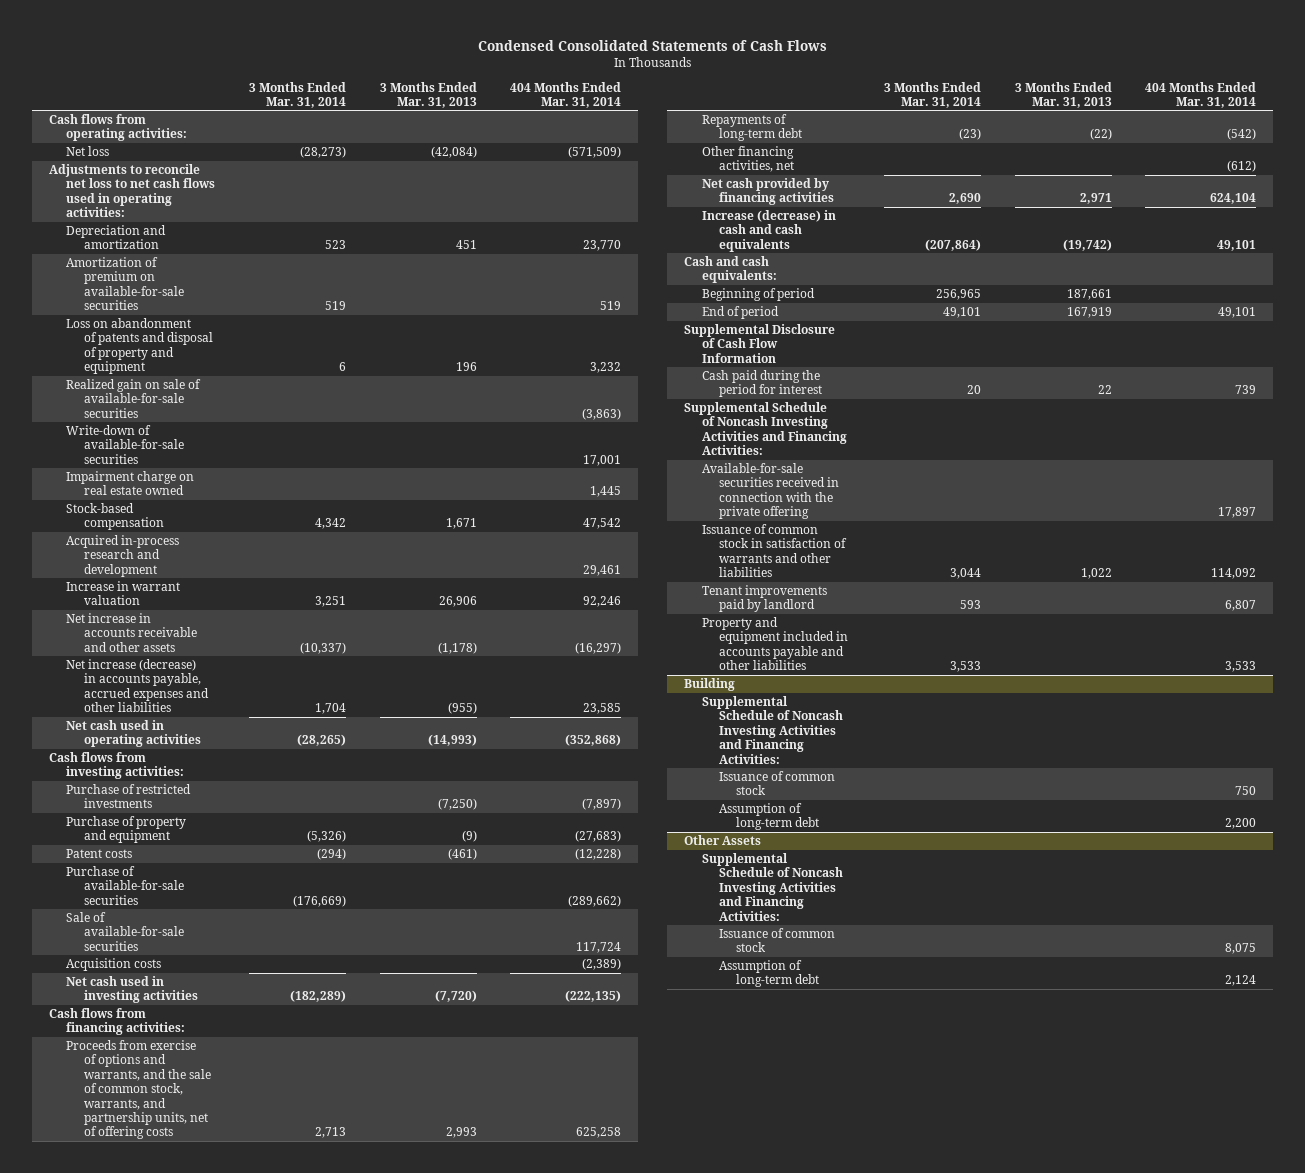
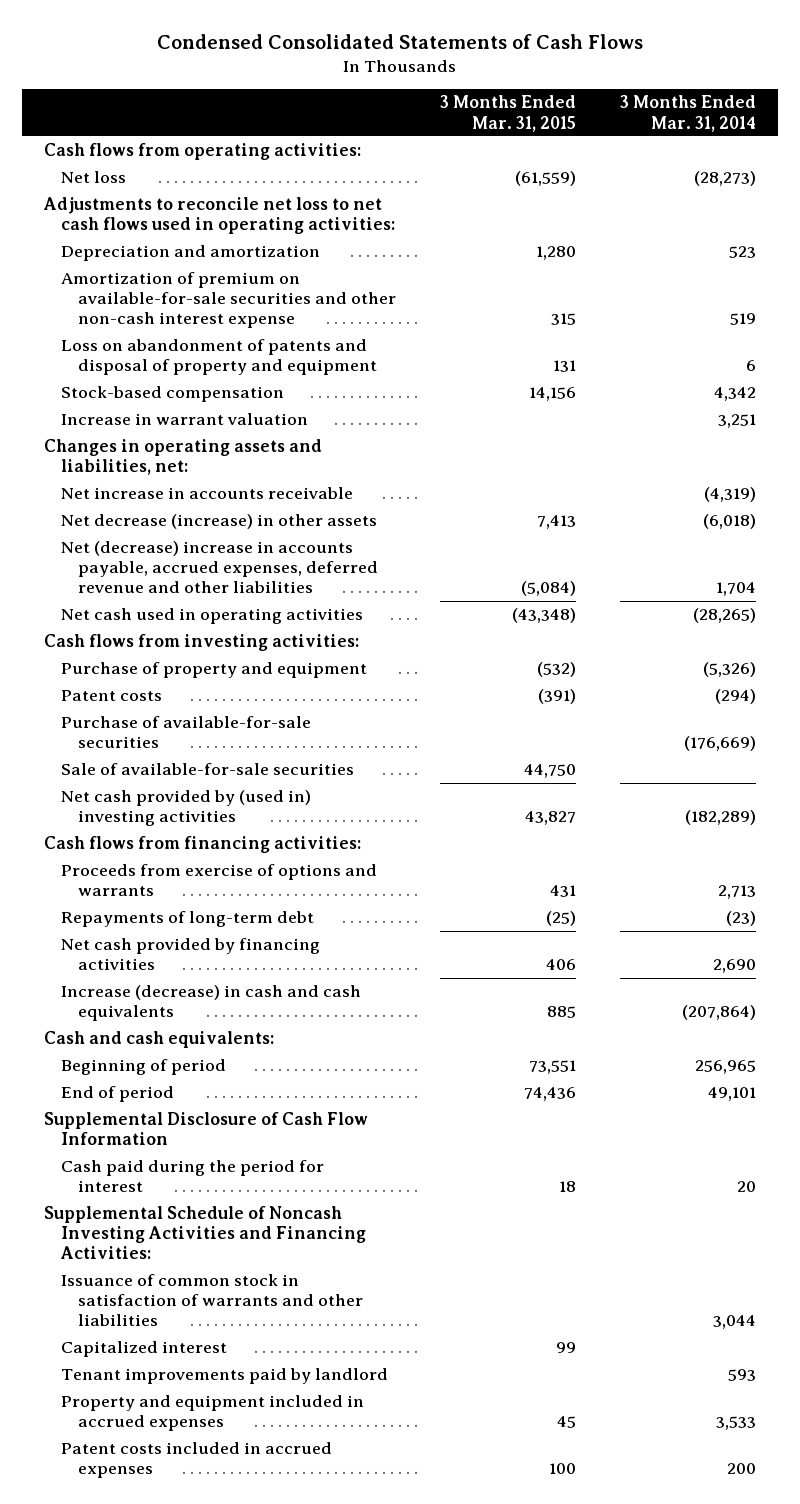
- | 3 Months Ended Mar. 31, 2014 | 3 Months Ended Mar. 31, 2013 | 404 Months Ended Mar. 31, 2014
+ | 3 Months Ended Mar. 31, 2015 | 3 Months Ended Mar. 31, 2014
- Amortization of premium on available-for-sale securities | 519 | | 519
+ Amortization of premium on available-for-sale securities and other non-cash interest expense | 315 | 519
- Realized gain on sale of available-for-sale securities | | | (3,863)
- Write-down of available-for-sale securities | | | 17,001
- Impairment charge on real estate owned | | | 1,445
- Acquired in-process research and development | | | 29,461
- Net increase in accounts receivable and other assets | (10,337) | (1,178) | (16,297)
- Net increase (decrease) in accounts payable, accrued expenses and other liabilities | 1,704 | (955) | 23,585
+ Changes in operating assets and liabilities, net:
+ Net increase in accounts receivable | | (4,319)
+ Net decrease (increase) in other assets | 7,413 | (6,018)
+ Net (decrease) increase in accounts payable, accrued expenses, deferred revenue and other liabilities | (5,084) | 1,704
- Purchase of restricted investments | | (7,250) | (7,897)
- Acquisition costs | | | (2,389)
- Net cash used in investing activities | (182,289) | (7,720) | (222,135)
+ Net cash provided by (used in) investing activities | 43,827 | (182,289)
- Proceeds from exercise of options and warrants, and the sale of common stock, warrants, and partnership units, net of offering costs | 2,713 | 2,993 | 625,258
+ Proceeds from exercise of options and warrants | 431 | 2,713
- Other financing activities, net | | | (612)
- Available-for-sale securities received in connection with the private offering | | | 17,897
+ Capitalized interest | 99 |
- Property and equipment included in accounts payable and other liabilities | 3,533 | | 3,533
- Building
- Supplemental Schedule of Noncash Investing Activities and Financing Activities:
- Issuance of common stock | | | 750
- Assumption of long-term debt | | | 2,200
- Other Assets
- Supplemental Schedule of Noncash Investing Activities and Financing Activities:
- Issuance of common stock | | | 8,075
- Assumption of long-term debt | | | 2,124
+ Property and equipment included in accrued expenses | 45 | 3,533
+ Patent costs included in accrued expenses | 100 | 200

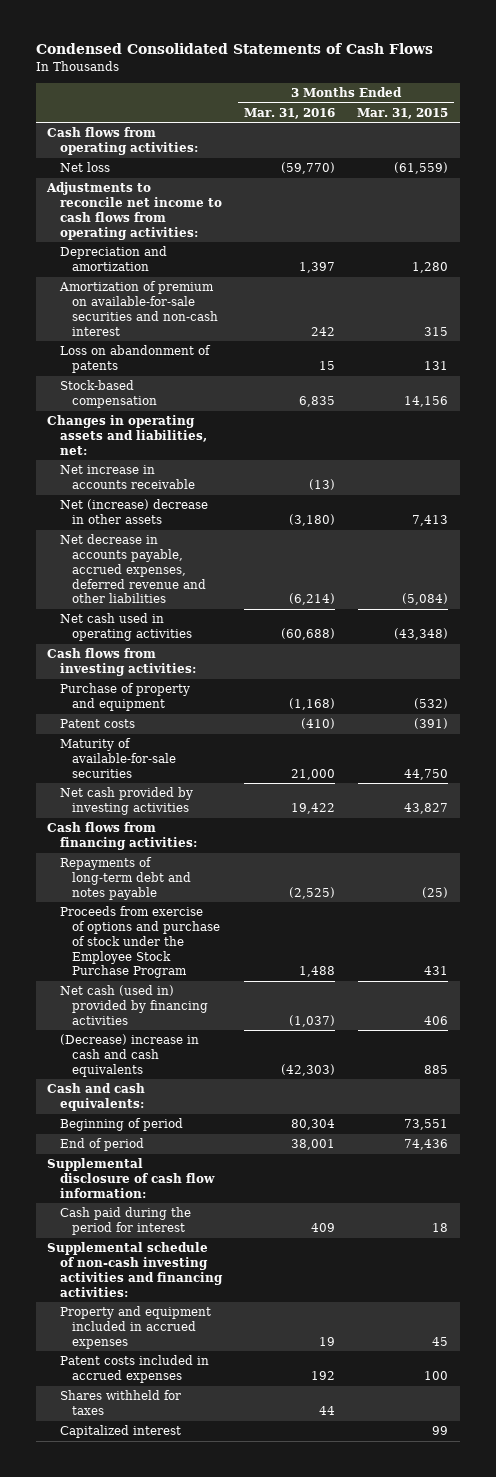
- | 3 Months Ended Mar. 31, 2015 | 3 Months Ended Mar. 31, 2014
+ | 3 Months Ended Mar. 31, 2016 | 3 Months Ended Mar. 31, 2015
- Adjustments to reconcile net loss to net cash flows used in operating activities:
+ Adjustments to reconcile net income to cash flows from operating activities:
- Amortization of premium on available-for-sale securities and other non-cash interest expense | 315 | 519
- Loss on abandonment of patents and disposal of property and equipment | 131 | 6
+ Amortization of premium on available-for-sale securities and non-cash interest | 242 | 315
+ Loss on abandonment of patents | 15 | 131
- Increase in warrant valuation | | 3,251
- Net decrease (increase) in other assets | 7,413 | (6,018)
- Net (decrease) increase in accounts payable, accrued expenses, deferred revenue and other liabilities | (5,084) | 1,704
+ Net (increase) decrease in other assets | (3,180) | 7,413
+ Net decrease in accounts payable, accrued expenses, deferred revenue and other liabilities | (6,214) | (5,084)
- Purchase of available-for-sale securities | | (176,669)
- Sale of available-for-sale securities | 44,750 |
- Net cash provided by (used in) investing activities | 43,827 | (182,289)
+ Maturity of available-for-sale securities | 21,000 | 44,750
+ Net cash provided by investing activities | 19,422 | 43,827
- Proceeds from exercise of options and warrants | 431 | 2,713
- Repayments of long-term debt | (25) | (23)
- Net cash provided by financing activities | 406 | 2,690
- Increase (decrease) in cash and cash equivalents | 885 | (207,864)
+ Repayments of long-term debt and notes payable | (2,525) | (25)
+ Proceeds from exercise of options and purchase of stock under the Employee Stock Purchase Program | 1,488 | 431
+ Net cash (used in) provided by financing activities | (1,037) | 406
+ (Decrease) increase in cash and cash equivalents | (42,303) | 885
- Supplemental Disclosure of Cash Flow Information
+ Supplemental disclosure of cash flow information:
- Supplemental Schedule of Noncash Investing Activities and Financing Activities:
- Issuance of common stock in satisfaction of warrants and other liabilities | | 3,044
- Tenant improvements paid by landlord | | 593
+ Supplemental schedule of non-cash investing activities and financing activities:
+ Shares withheld for taxes | 44 |
moved down: Capitalized interest | | 99

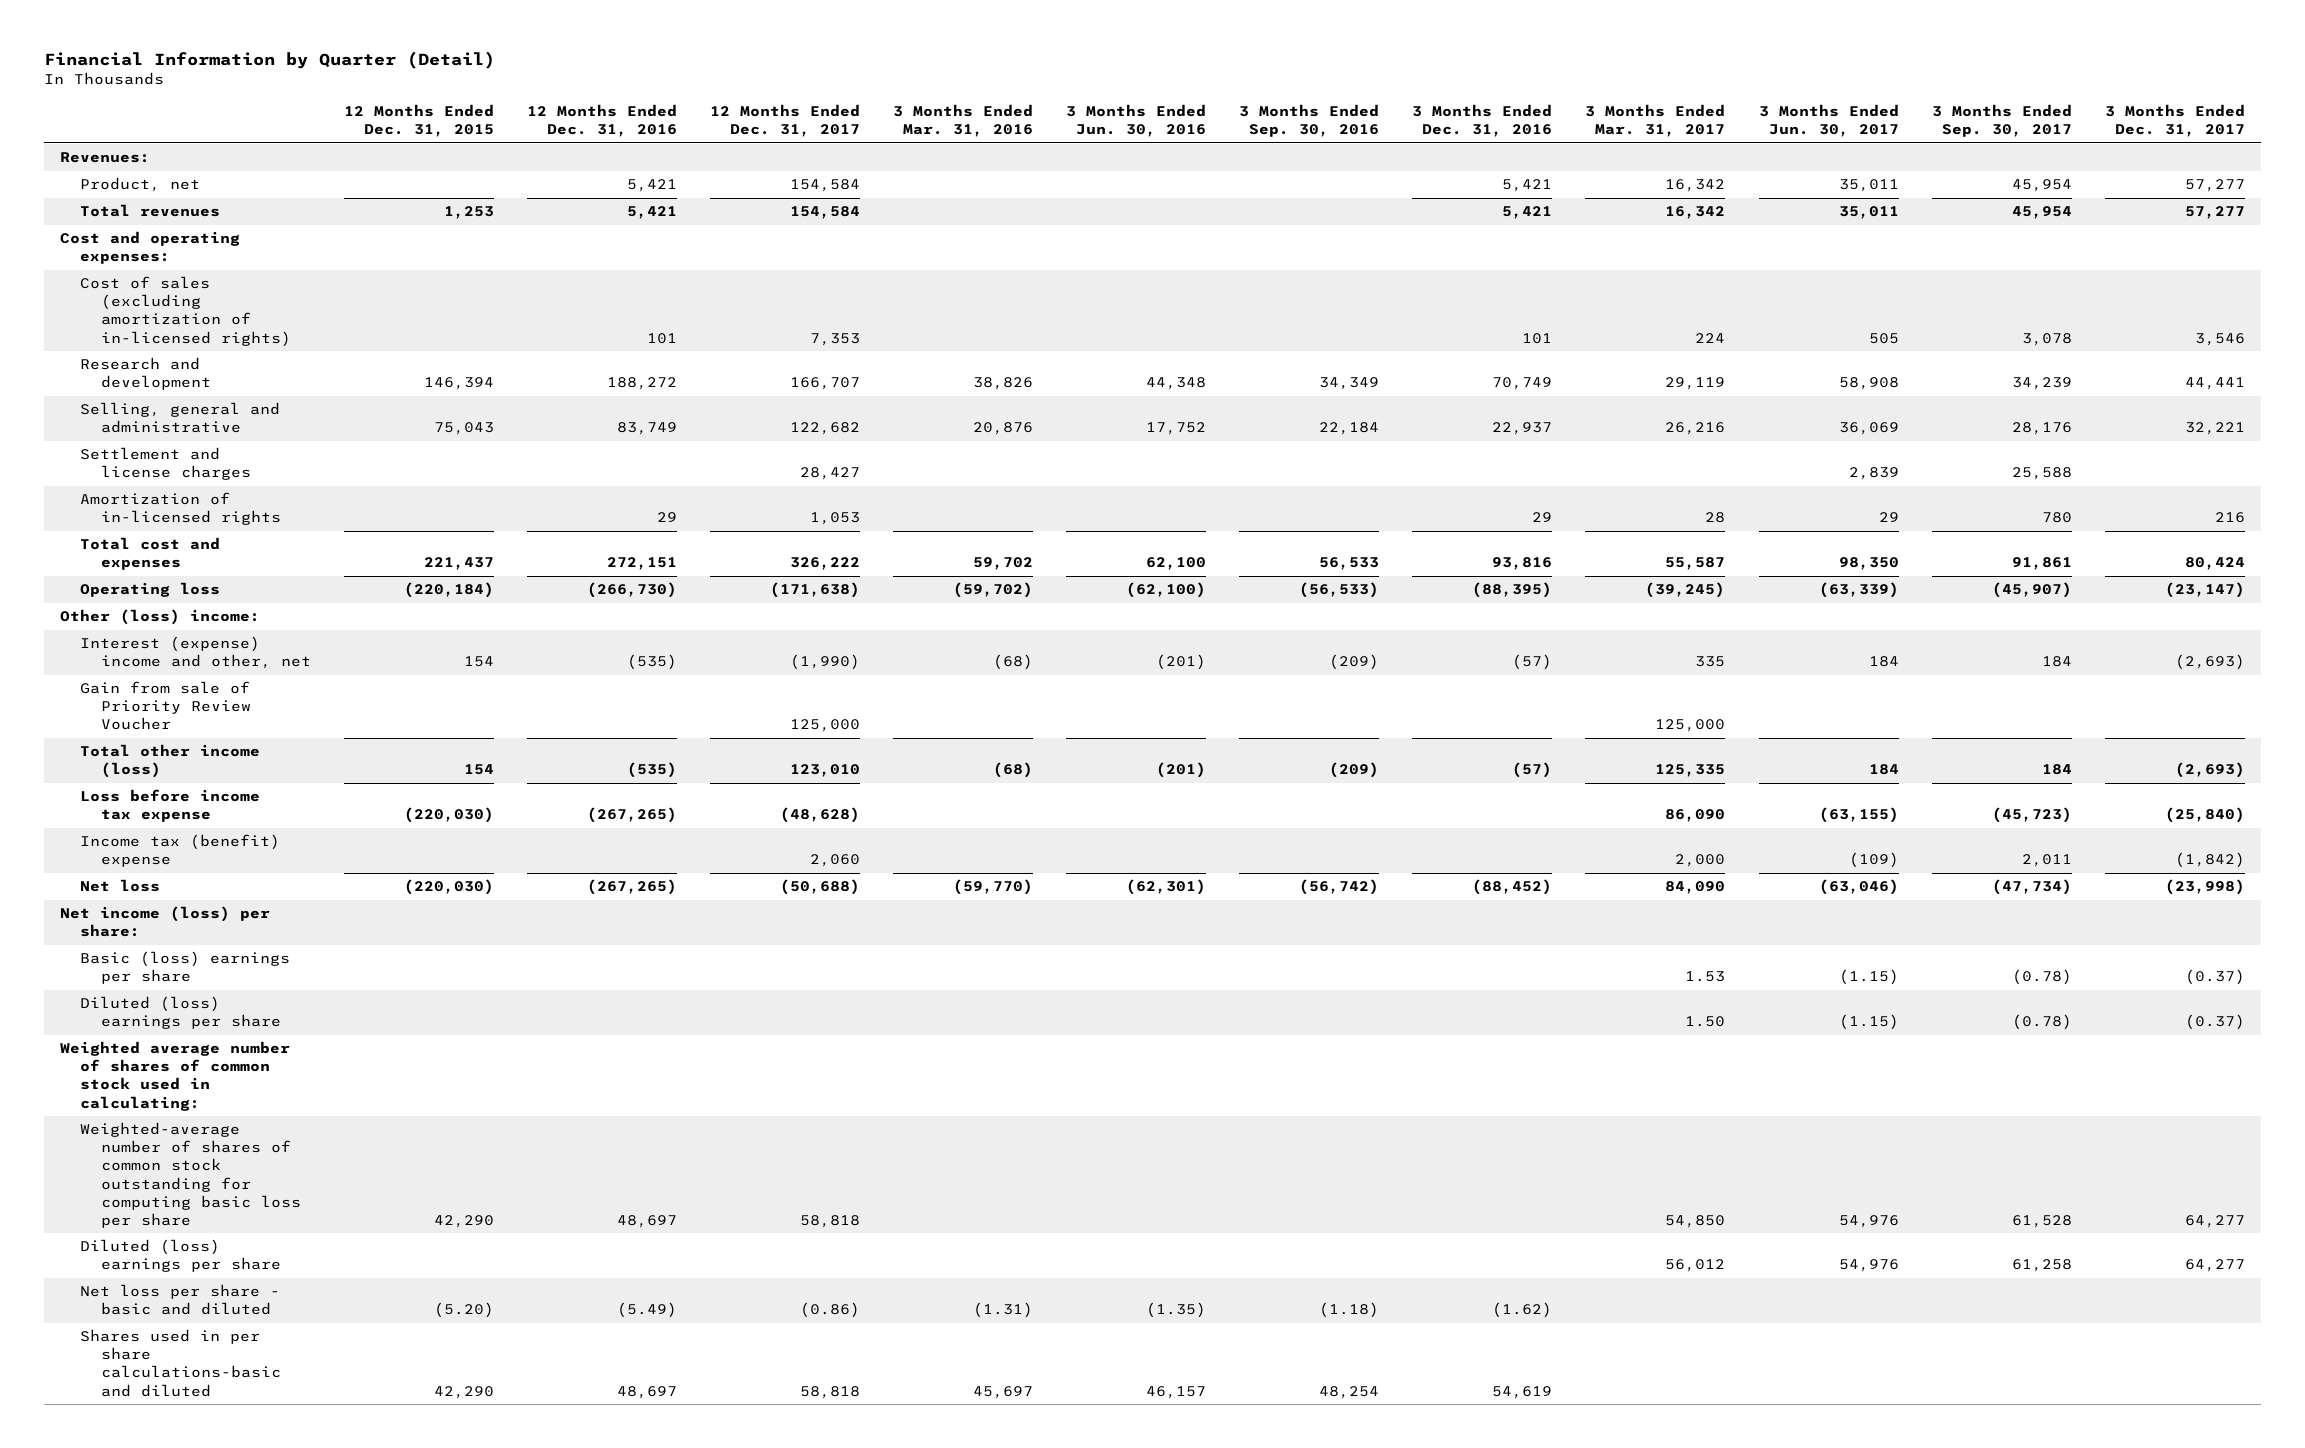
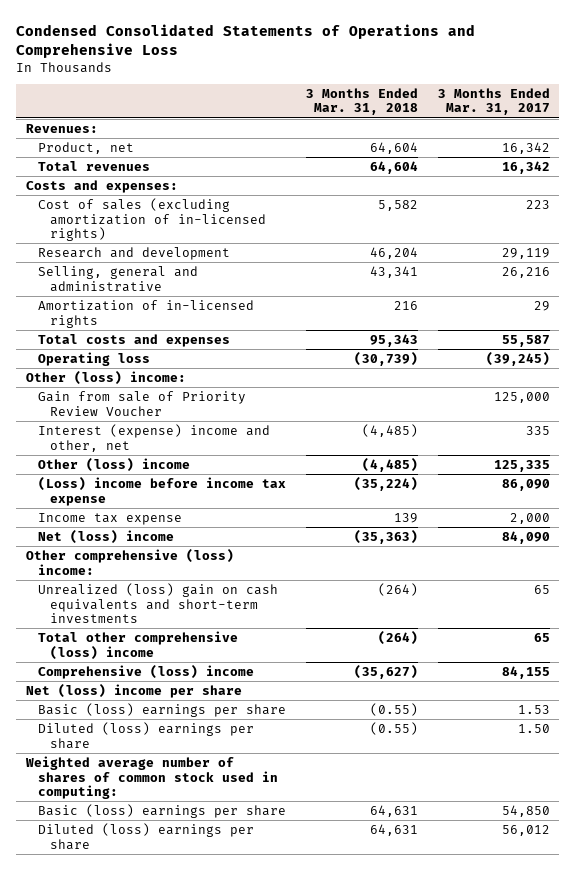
- Financial Information by Quarter (Detail)
+ Condensed Consolidated Statements of Operations and Comprehensive Loss
- | 12 Months Ended Dec. 31, 2015 | 12 Months Ended Dec. 31, 2016 | 12 Months Ended Dec. 31, 2017 | 3 Months Ended Mar. 31, 2016 | 3 Months Ended Jun. 30, 2016 | 3 Months Ended Sep. 30, 2016 | 3 Months Ended Dec. 31, 2016 | 3 Months Ended Mar. 31, 2017 | 3 Months Ended Jun. 30, 2017 | 3 Months Ended Sep. 30, 2017 | 3 Months Ended Dec. 31, 2017
+ | 3 Months Ended Mar. 31, 2018 | 3 Months Ended Mar. 31, 2017
- Cost and operating expenses:
- Cost of sales (excluding amortization of in-licensed rights) | | 101 | 7,353 | | | | 101 | 224 | 505 | 3,078 | 3,546
+ Costs and expenses:
+ Cost of sales (excluding amortization of in-licensed rights) | 5,582 | 223
- Settlement and license charges | | | 28,427 | | | | | | 2,839 | 25,588 |
- Amortization of in-licensed rights | | 29 | 1,053 | | | | 29 | 28 | 29 | 780 | 216
- Total cost and expenses | 221,437 | 272,151 | 326,222 | 59,702 | 62,100 | 56,533 | 93,816 | 55,587 | 98,350 | 91,861 | 80,424
+ Amortization of in-licensed rights | 216 | 29
+ Total costs and expenses | 95,343 | 55,587
- Total other income (loss) | 154 | (535) | 123,010 | (68) | (201) | (209) | (57) | 125,335 | 184 | 184 | (2,693)
- Loss before income tax expense | (220,030) | (267,265) | (48,628) | | | | | 86,090 | (63,155) | (45,723) | (25,840)
- Income tax (benefit) expense | | | 2,060 | | | | | 2,000 | (109) | 2,011 | (1,842)
- Net loss | (220,030) | (267,265) | (50,688) | (59,770) | (62,301) | (56,742) | (88,452) | 84,090 | (63,046) | (47,734) | (23,998)
- Net income (loss) per share:
moved down: Interest (expense) income and other, net | (4,485) | 335
+ Other (loss) income | (4,485) | 125,335
+ (Loss) income before income tax expense | (35,224) | 86,090
+ Income tax expense | 139 | 2,000
+ Net (loss) income | (35,363) | 84,090
+ Other comprehensive (loss) income:
+ Unrealized (loss) gain on cash equivalents and short-term investments | (264) | 65
+ Total other comprehensive (loss) income | (264) | 65
+ Comprehensive (loss) income | (35,627) | 84,155
+ Net (loss) income per share
- Weighted average number of shares of common stock used in calculating:
- Weighted-average number of shares of common stock outstanding for computing basic loss per share | 42,290 | 48,697 | 58,818 | | | | | 54,850 | 54,976 | 61,528 | 64,277
+ Weighted average number of shares of common stock used in computing:
+ Basic (loss) earnings per share | 64,631 | 54,850
- Net loss per share - basic and diluted | (5.20) | (5.49) | (0.86) | (1.31) | (1.35) | (1.18) | (1.62) | | | |
- Shares used in per share calculations-basic and diluted | 42,290 | 48,697 | 58,818 | 45,697 | 46,157 | 48,254 | 54,619 | | | |

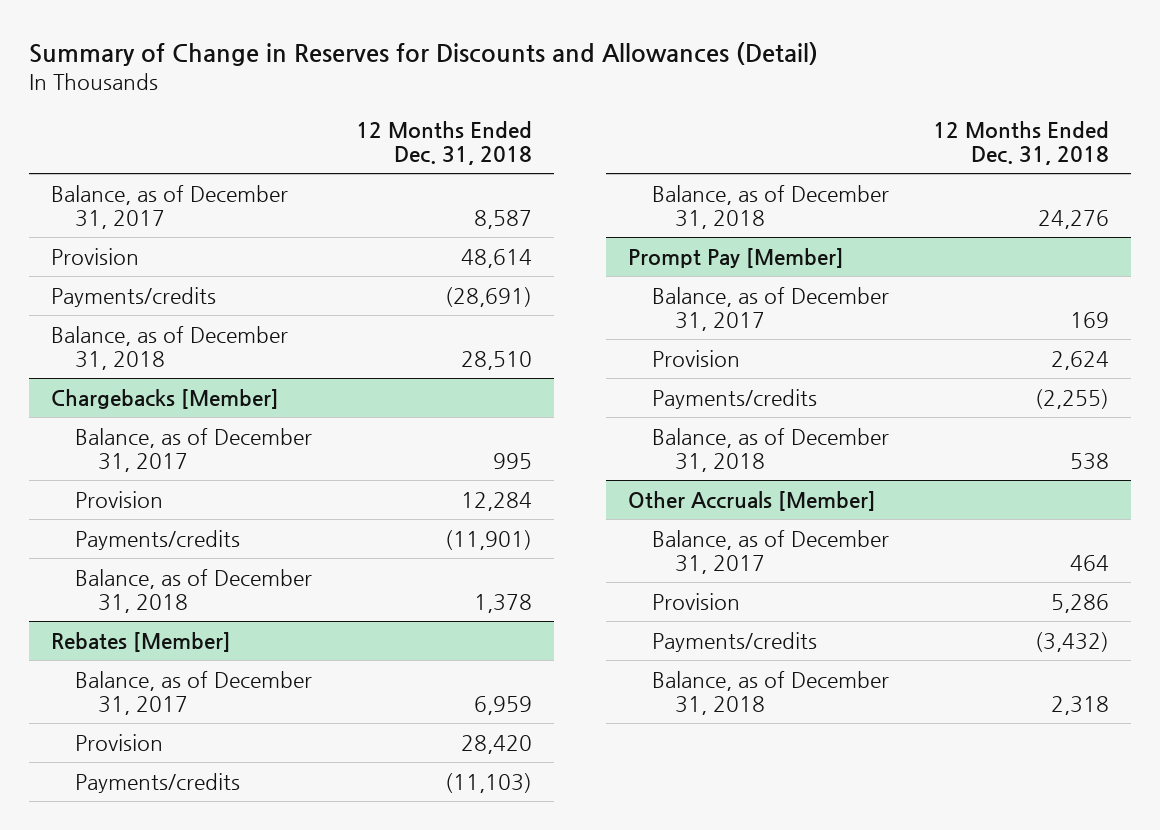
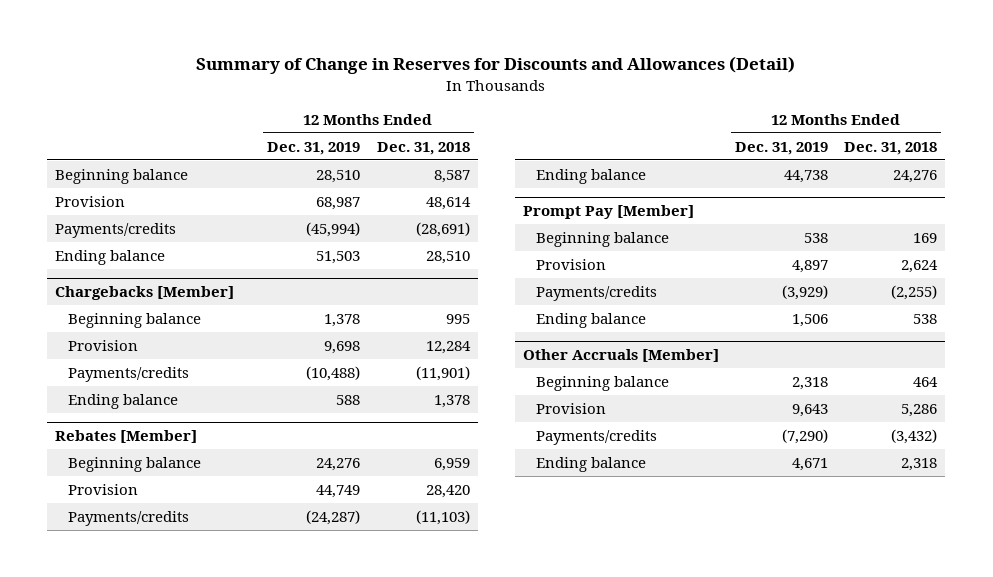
- | 12 Months Ended Dec. 31, 2018
+ | 12 Months Ended Dec. 31, 2019 | 12 Months Ended Dec. 31, 2018
- Balance, as of December 31, 2017 | 8,587
+ Beginning balance | 28,510 | 8,587
- Balance, as of December 31, 2018 | 28,510
+ Ending balance | 51,503 | 28,510
@ Chargebacks [Member]
- Balance, as of December 31, 2017 | 995
+ Beginning balance | 1,378 | 995
- Balance, as of December 31, 2018 | 1,378
+ Ending balance | 588 | 1,378
@ Rebates [Member]
- Balance, as of December 31, 2017 | 6,959
+ Beginning balance | 24,276 | 6,959
- Balance, as of December 31, 2018 | 24,276
+ Ending balance | 44,738 | 24,276
@ Prompt Pay [Member]
- Balance, as of December 31, 2017 | 169
+ Beginning balance | 538 | 169
- Balance, as of December 31, 2018 | 538
+ Ending balance | 1,506 | 538
@ Other Accruals [Member]
- Balance, as of December 31, 2017 | 464
+ Beginning balance | 2,318 | 464
- Balance, as of December 31, 2018 | 2,318
+ Ending balance | 4,671 | 2,318

